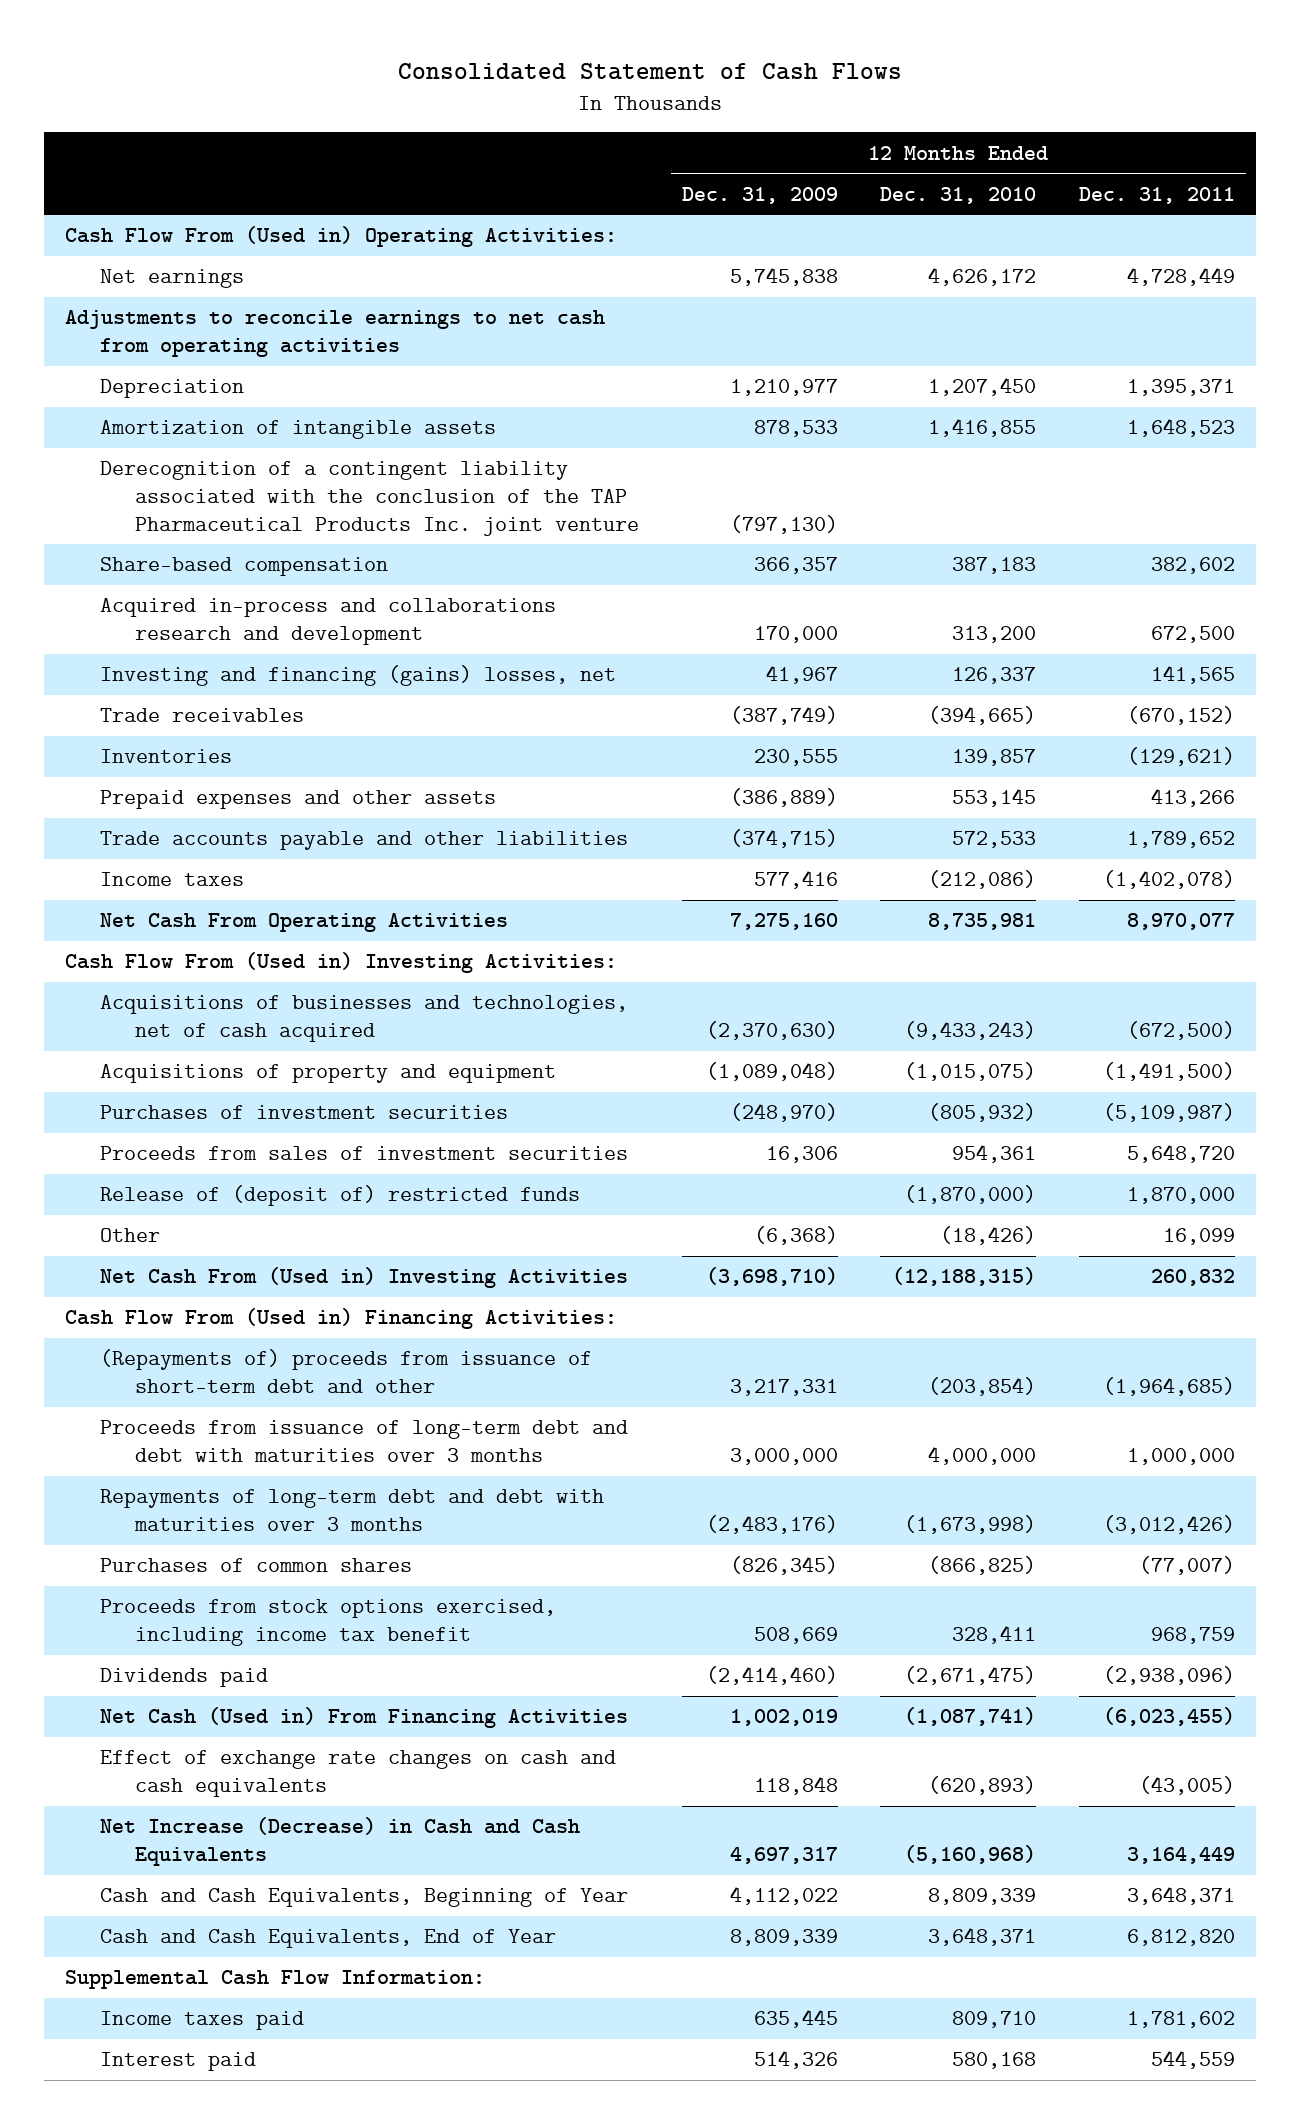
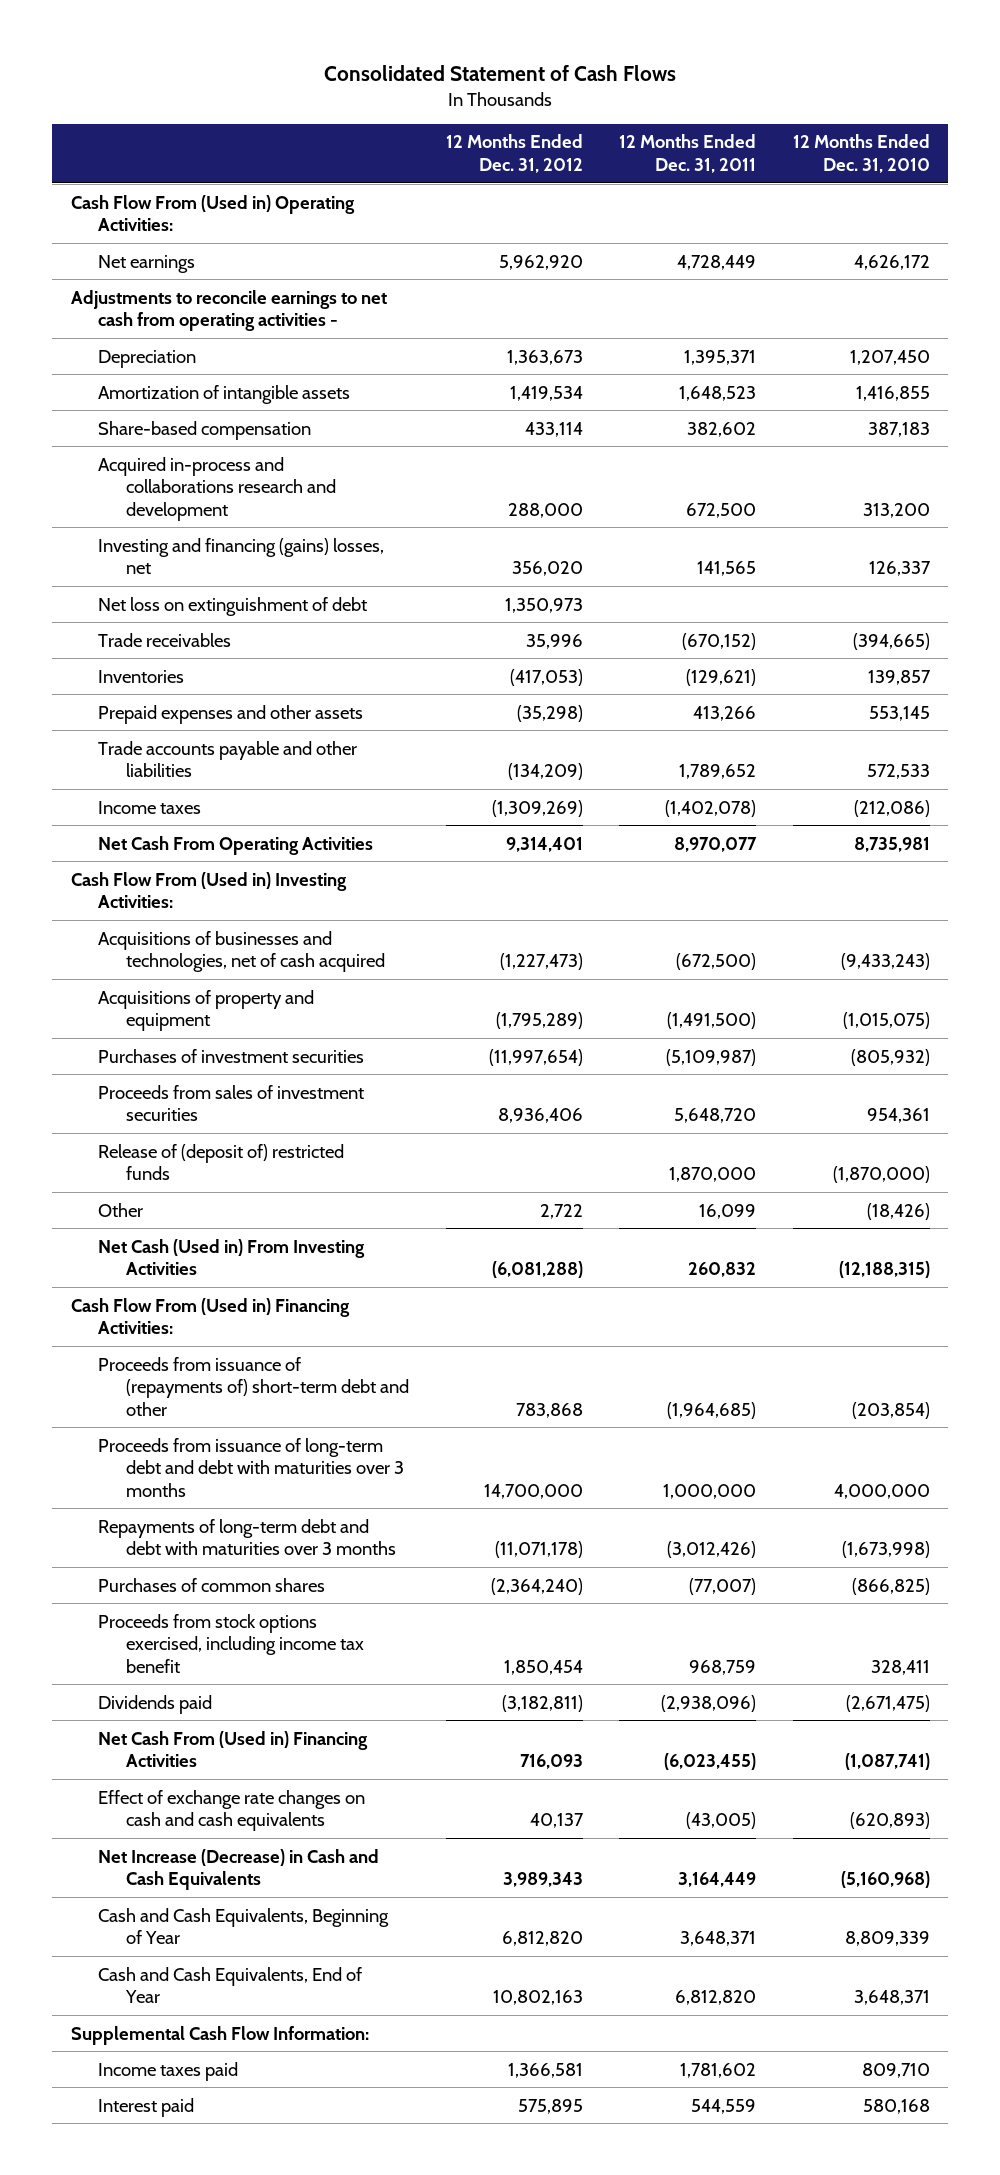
- | 12 Months Ended Dec. 31, 2009 | 12 Months Ended Dec. 31, 2010 | 12 Months Ended Dec. 31, 2011
+ | 12 Months Ended Dec. 31, 2012 | 12 Months Ended Dec. 31, 2011 | 12 Months Ended Dec. 31, 2010
- Adjustments to reconcile earnings to net cash from operating activities
+ Adjustments to reconcile earnings to net cash from operating activities -
- Derecognition of a contingent liability associated with the conclusion of the TAP Pharmaceutical Products Inc. joint venture | (797,130) | |
+ Net loss on extinguishment of debt | 1,350,973 | |
- Net Cash From (Used in) Investing Activities | (3,698,710) | (12,188,315) | 260,832
+ Net Cash (Used in) From Investing Activities | (6,081,288) | 260,832 | (12,188,315)
- (Repayments of) proceeds from issuance of short-term debt and other | 3,217,331 | (203,854) | (1,964,685)
+ Proceeds from issuance of (repayments of) short-term debt and other | 783,868 | (1,964,685) | (203,854)
- Net Cash (Used in) From Financing Activities | 1,002,019 | (1,087,741) | (6,023,455)
+ Net Cash From (Used in) Financing Activities | 716,093 | (6,023,455) | (1,087,741)

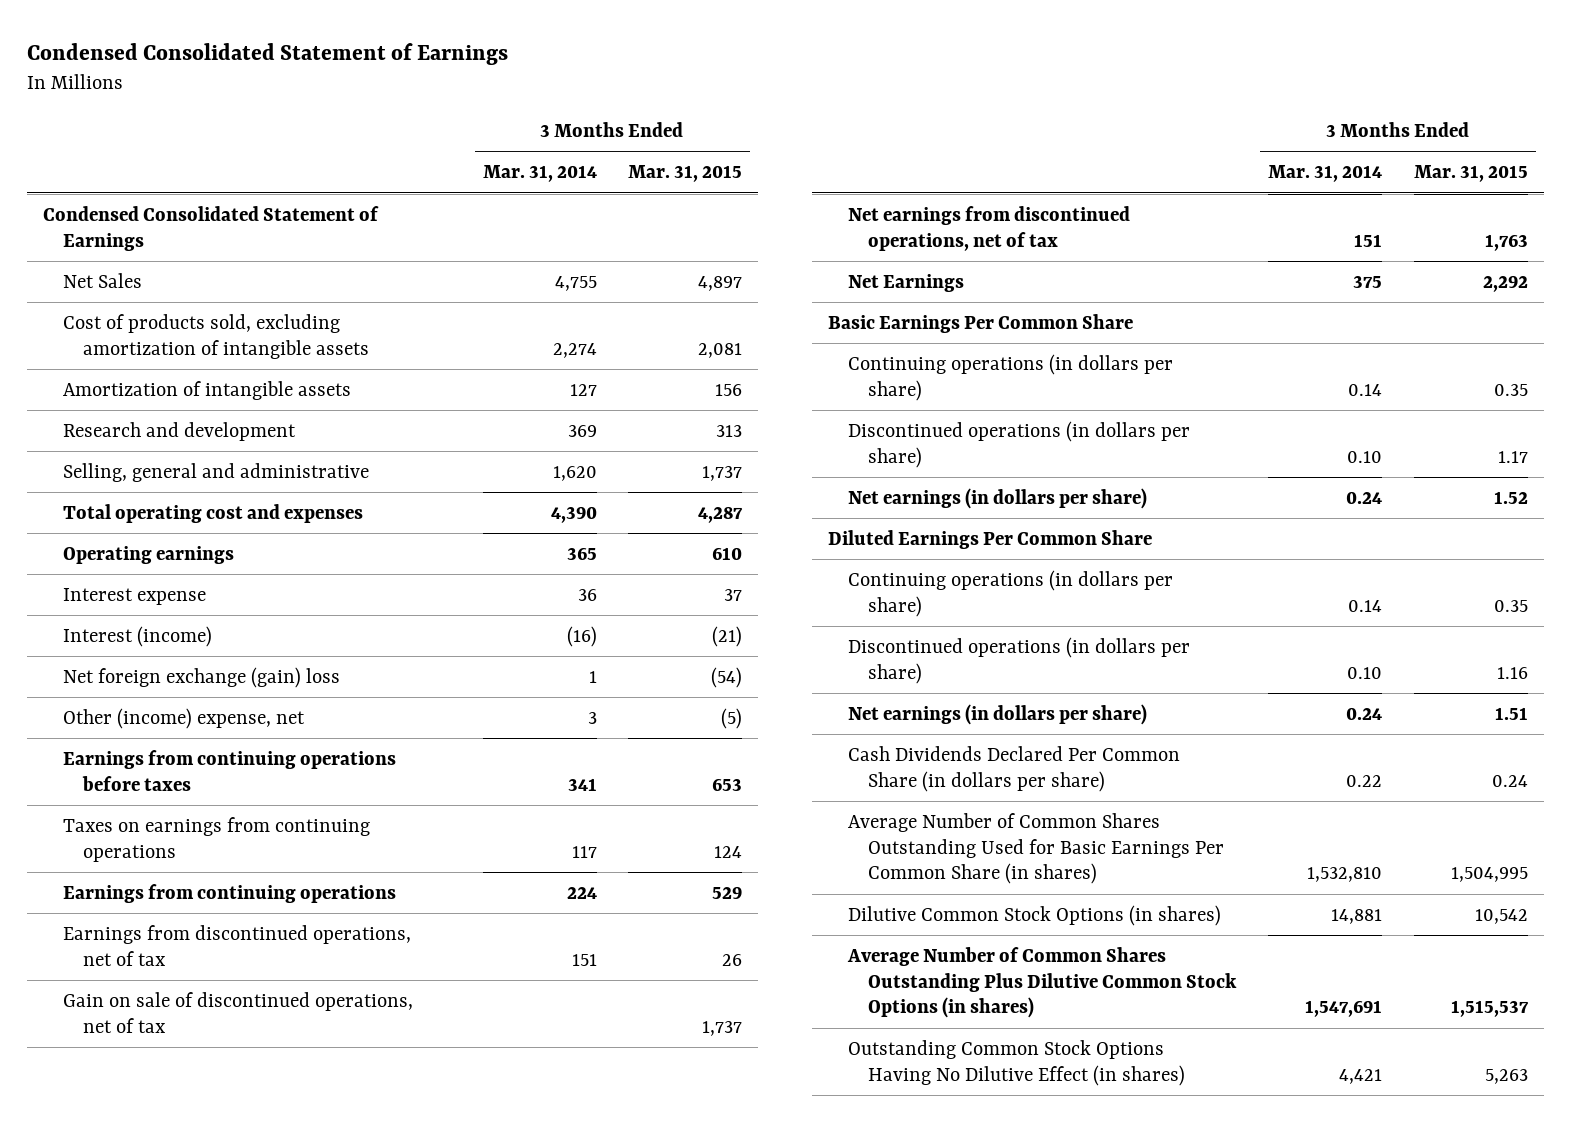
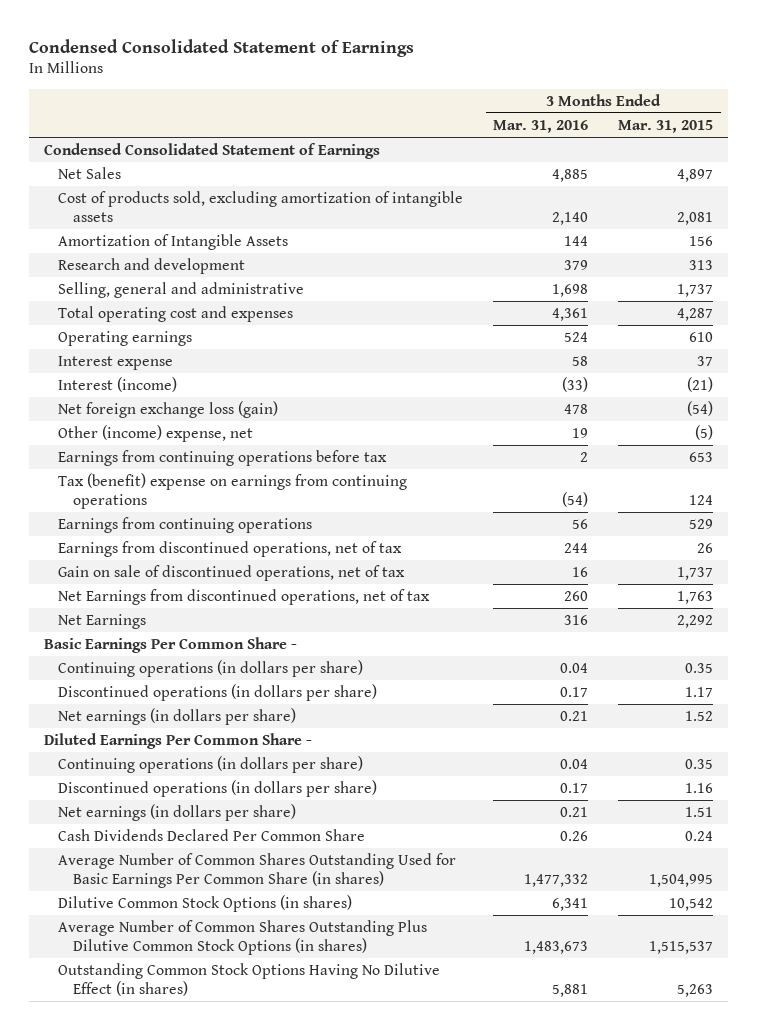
- | 3 Months Ended Mar. 31, 2014 | 3 Months Ended Mar. 31, 2015
+ | 3 Months Ended Mar. 31, 2016 | 3 Months Ended Mar. 31, 2015
- Amortization of intangible assets | 127 | 156
+ Amortization of Intangible Assets | 144 | 156
- Net foreign exchange (gain) loss | 1 | (54)
+ Net foreign exchange loss (gain) | 478 | (54)
- Earnings from continuing operations before taxes | 341 | 653
- Taxes on earnings from continuing operations | 117 | 124
+ Earnings from continuing operations before tax | 2 | 653
+ Tax (benefit) expense on earnings from continuing operations | (54) | 124
- Net earnings from discontinued operations, net of tax | 151 | 1,763
+ Net Earnings from discontinued operations, net of tax | 260 | 1,763
- Basic Earnings Per Common Share
+ Basic Earnings Per Common Share -
- Diluted Earnings Per Common Share
+ Diluted Earnings Per Common Share -
- Cash Dividends Declared Per Common Share (in dollars per share) | 0.22 | 0.24
+ Cash Dividends Declared Per Common Share | 0.26 | 0.24

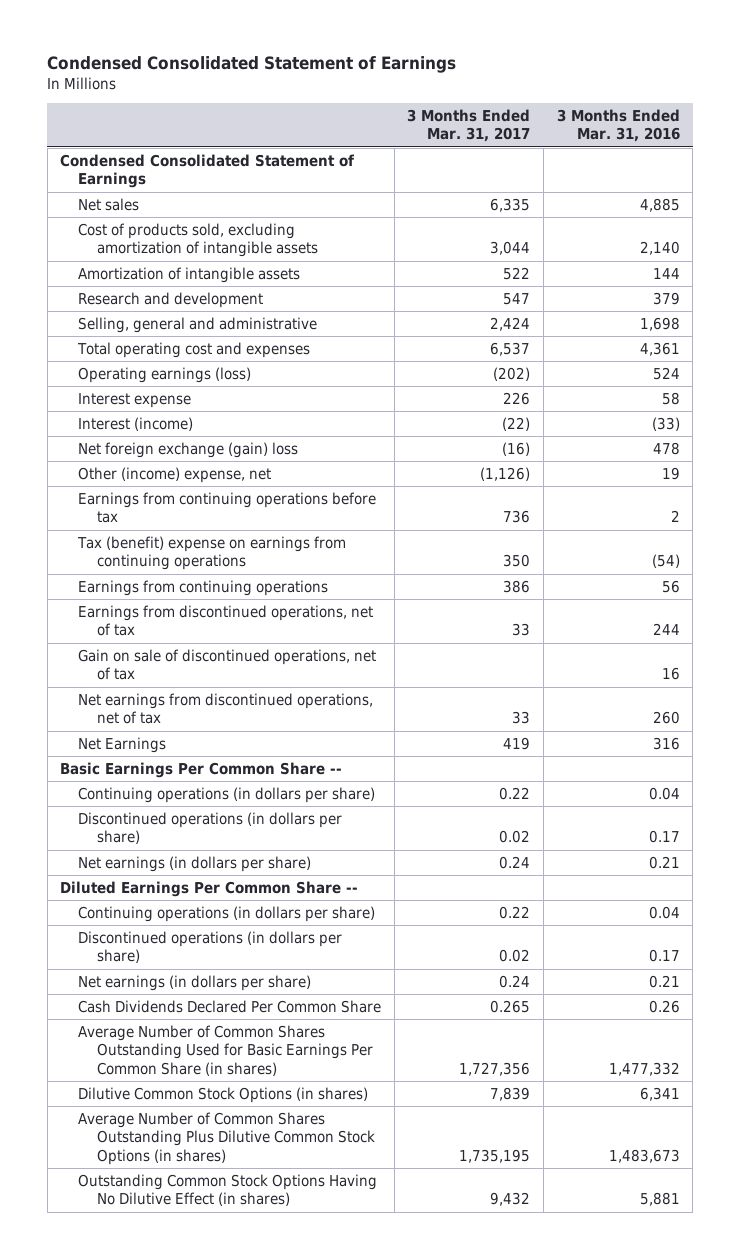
- | 3 Months Ended Mar. 31, 2016 | 3 Months Ended Mar. 31, 2015
+ | 3 Months Ended Mar. 31, 2017 | 3 Months Ended Mar. 31, 2016
- Net Sales | 4,885 | 4,897
+ Net sales | 6,335 | 4,885
- Amortization of Intangible Assets | 144 | 156
+ Amortization of intangible assets | 522 | 144
- Operating earnings | 524 | 610
+ Operating earnings (loss) | (202) | 524
- Net foreign exchange loss (gain) | 478 | (54)
+ Net foreign exchange (gain) loss | (16) | 478
- Net Earnings from discontinued operations, net of tax | 260 | 1,763
+ Net earnings from discontinued operations, net of tax | 33 | 260
- Basic Earnings Per Common Share -
+ Basic Earnings Per Common Share --
- Diluted Earnings Per Common Share -
+ Diluted Earnings Per Common Share --

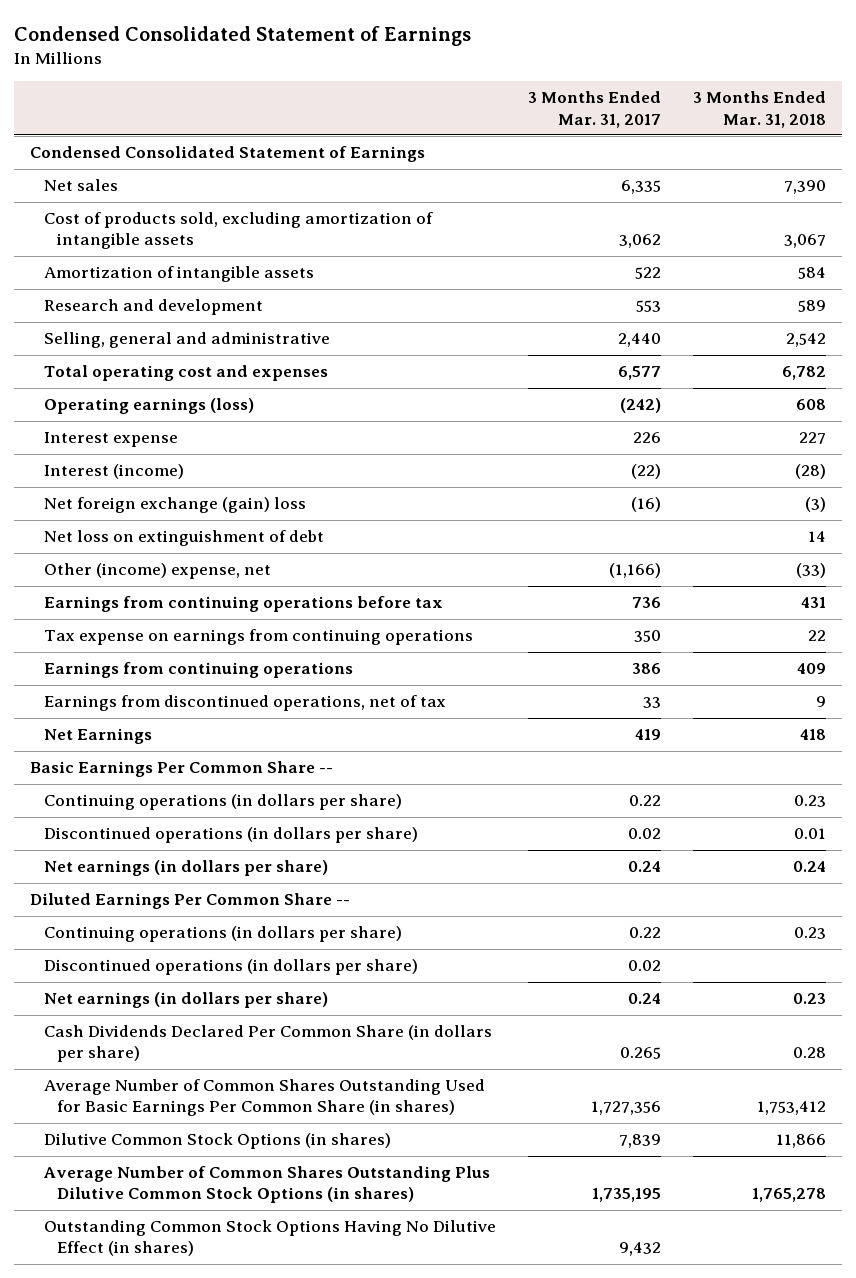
- | 3 Months Ended Mar. 31, 2017 | 3 Months Ended Mar. 31, 2016
+ | 3 Months Ended Mar. 31, 2017 | 3 Months Ended Mar. 31, 2018
- Cost of products sold, excluding amortization of intangible assets | 3,044 | 2,140
+ Cost of products sold, excluding amortization of intangible assets | 3,062 | 3,067
- Research and development | 547 | 379
- Selling, general and administrative | 2,424 | 1,698
- Total operating cost and expenses | 6,537 | 4,361
- Operating earnings (loss) | (202) | 524
+ Research and development | 553 | 589
+ Selling, general and administrative | 2,440 | 2,542
+ Total operating cost and expenses | 6,577 | 6,782
+ Operating earnings (loss) | (242) | 608
- Other (income) expense, net | (1,126) | 19
+ Net loss on extinguishment of debt | | 14
+ Other (income) expense, net | (1,166) | (33)
- Tax (benefit) expense on earnings from continuing operations | 350 | (54)
+ Tax expense on earnings from continuing operations | 350 | 22
- Gain on sale of discontinued operations, net of tax | | 16
- Net earnings from discontinued operations, net of tax | 33 | 260
- Cash Dividends Declared Per Common Share | 0.265 | 0.26
+ Cash Dividends Declared Per Common Share (in dollars per share) | 0.265 | 0.28

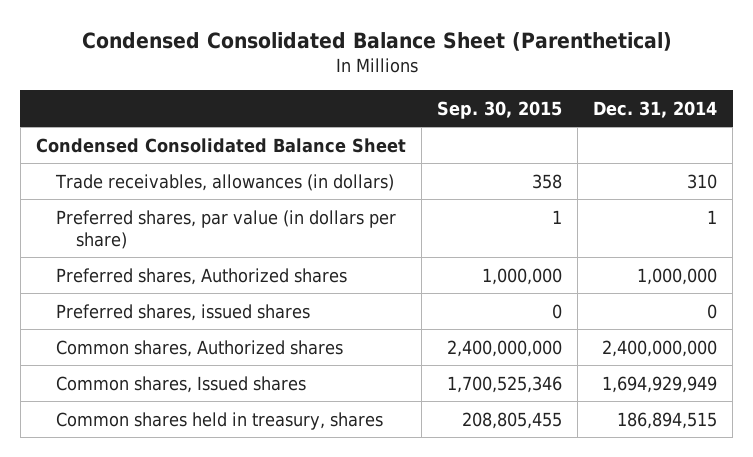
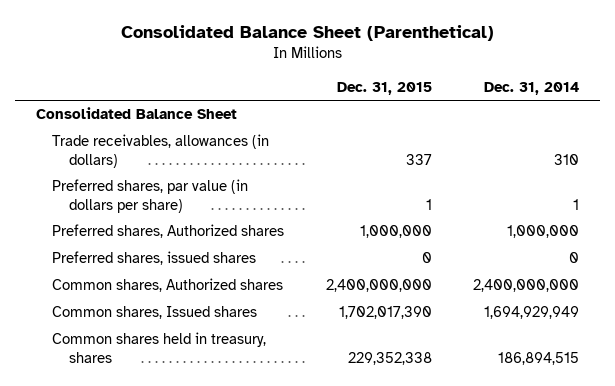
- Condensed Consolidated Balance Sheet (Parenthetical)
+ Consolidated Balance Sheet (Parenthetical)
- | Sep. 30, 2015 | Dec. 31, 2014
+ | Dec. 31, 2015 | Dec. 31, 2014
- Condensed Consolidated Balance Sheet
+ Consolidated Balance Sheet

